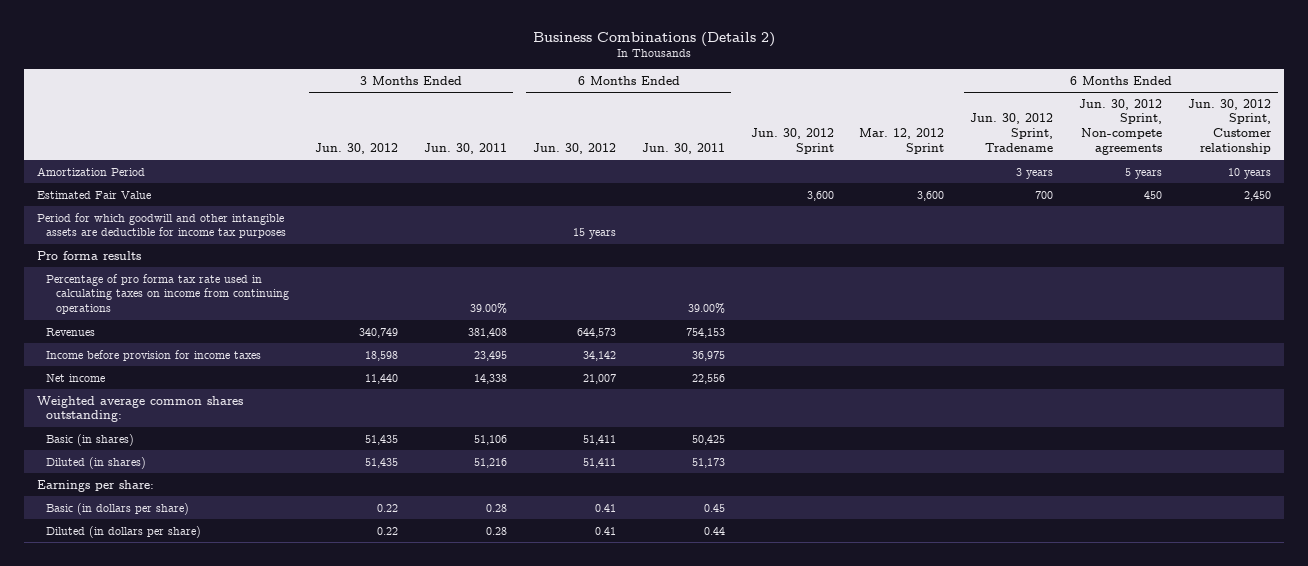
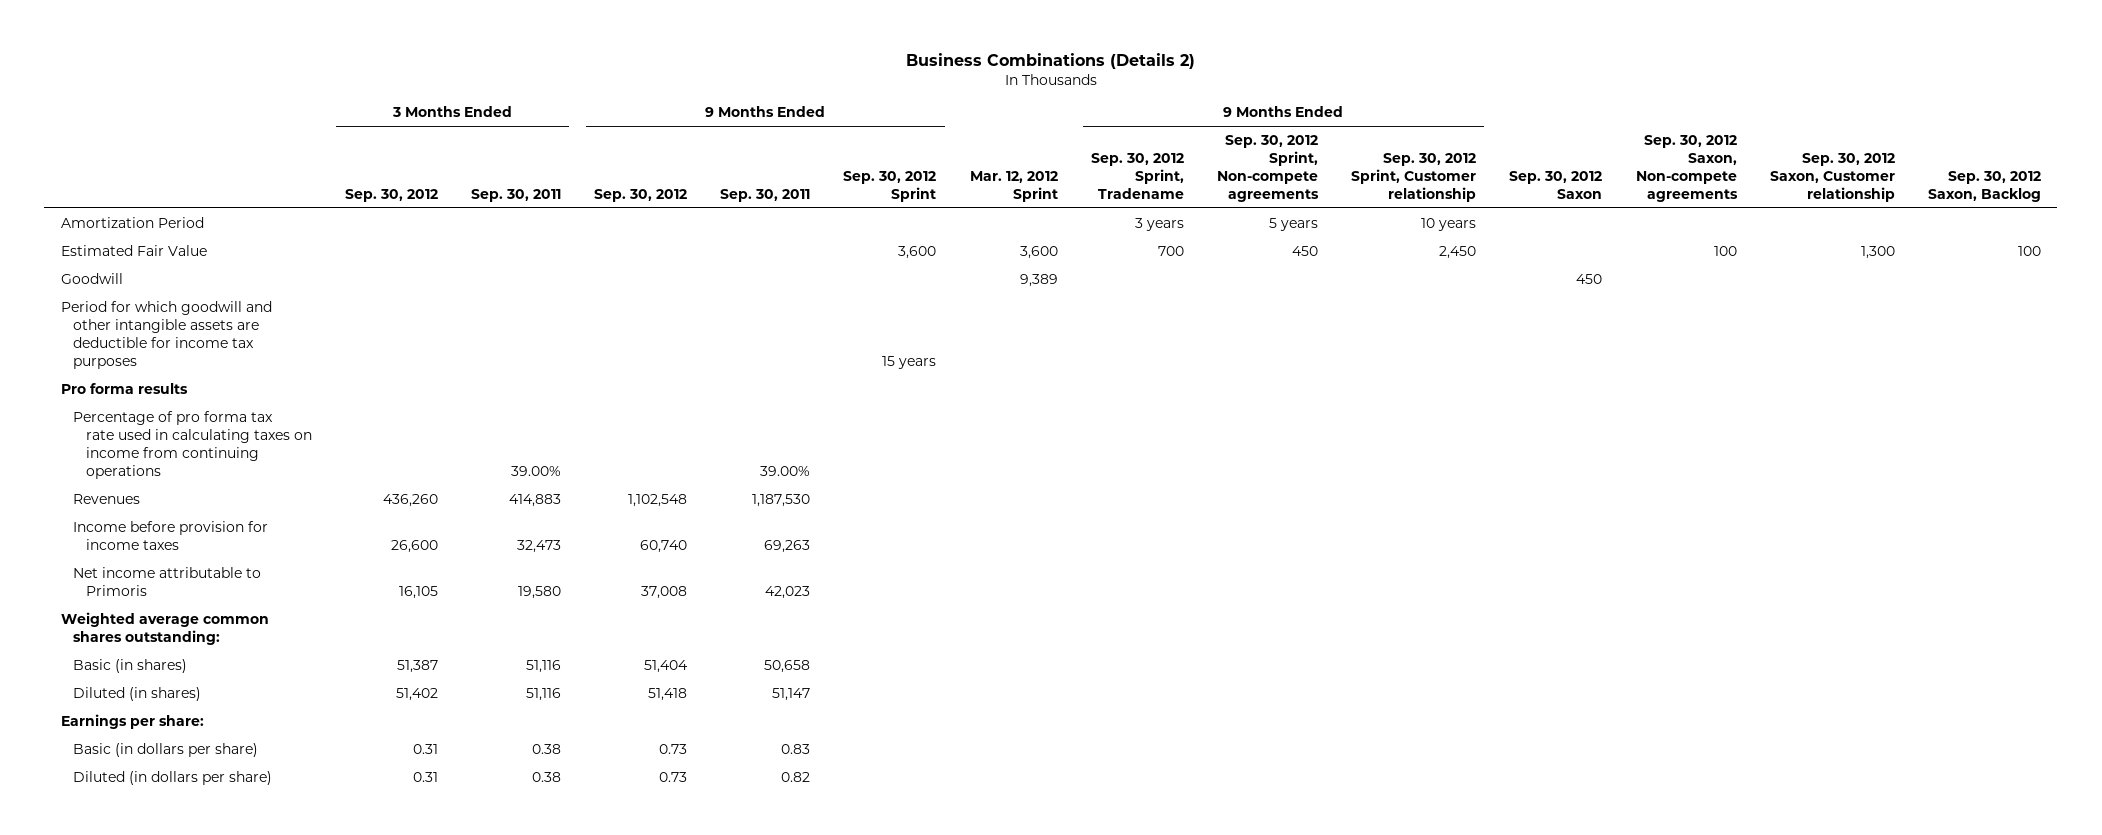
- | 3 Months Ended Jun. 30, 2012 | 3 Months Ended Jun. 30, 2011 | 6 Months Ended Jun. 30, 2012 | 6 Months Ended Jun. 30, 2011 | Jun. 30, 2012 Sprint | Mar. 12, 2012 Sprint | 6 Months Ended Jun. 30, 2012 Sprint, Tradename | 6 Months Ended Jun. 30, 2012 Sprint, Non-compete agreements | 6 Months Ended Jun. 30, 2012 Sprint, Customer relationship
+ | 3 Months Ended Sep. 30, 2012 | 3 Months Ended Sep. 30, 2011 | 9 Months Ended Sep. 30, 2012 | 9 Months Ended Sep. 30, 2011 | 9 Months Ended Sep. 30, 2012 Sprint | Mar. 12, 2012 Sprint | 9 Months Ended Sep. 30, 2012 Sprint, Tradename | 9 Months Ended Sep. 30, 2012 Sprint, Non-compete agreements | 9 Months Ended Sep. 30, 2012 Sprint, Customer relationship | Sep. 30, 2012 Saxon | Sep. 30, 2012 Saxon, Non-compete agreements | Sep. 30, 2012 Saxon, Customer relationship | Sep. 30, 2012 Saxon, Backlog
+ Goodwill | | | | | | 9,389 | | | | 450 | | |
- Net income | 11,440 | 14,338 | 21,007 | 22,556 | | | | |
+ Net income attributable to Primoris | 16,105 | 19,580 | 37,008 | 42,023 | | | | | | | | |

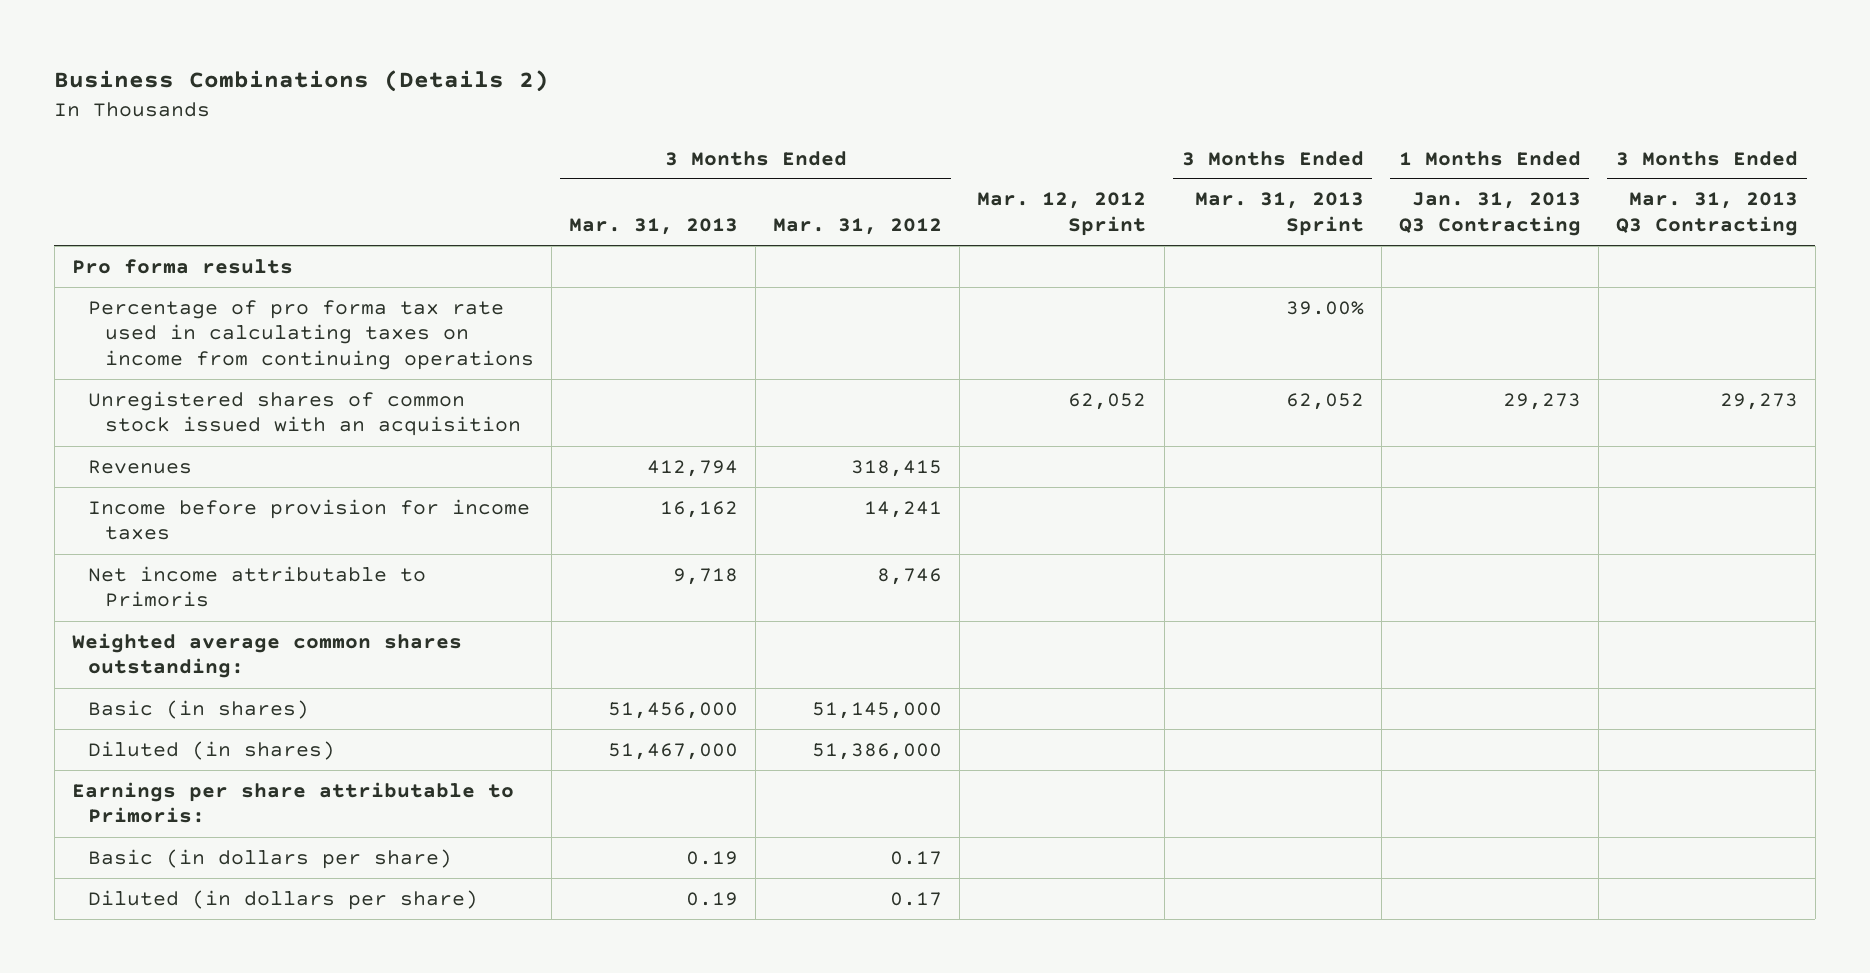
- | 3 Months Ended Sep. 30, 2012 | 3 Months Ended Sep. 30, 2011 | 9 Months Ended Sep. 30, 2012 | 9 Months Ended Sep. 30, 2011 | 9 Months Ended Sep. 30, 2012 Sprint | Mar. 12, 2012 Sprint | 9 Months Ended Sep. 30, 2012 Sprint, Tradename | 9 Months Ended Sep. 30, 2012 Sprint, Non-compete agreements | 9 Months Ended Sep. 30, 2012 Sprint, Customer relationship | Sep. 30, 2012 Saxon | Sep. 30, 2012 Saxon, Non-compete agreements | Sep. 30, 2012 Saxon, Customer relationship | Sep. 30, 2012 Saxon, Backlog
+ | 3 Months Ended Mar. 31, 2013 | 3 Months Ended Mar. 31, 2012 | Mar. 12, 2012 Sprint | 3 Months Ended Mar. 31, 2013 Sprint | 1 Months Ended Jan. 31, 2013 Q3 Contracting | 3 Months Ended Mar. 31, 2013 Q3 Contracting
- Amortization Period | | | | | | | 3 years | 5 years | 10 years | | | |
- Estimated Fair Value | | | | | 3,600 | 3,600 | 700 | 450 | 2,450 | | 100 | 1,300 | 100
- Goodwill | | | | | | 9,389 | | | | 450 | | |
- Period for which goodwill and other intangible assets are deductible for income tax purposes | | | | | 15 years | | | | | | | |
+ Unregistered shares of common stock issued with an acquisition | | | 62,052 | 62,052 | 29,273 | 29,273
- Earnings per share:
+ Earnings per share attributable to Primoris:

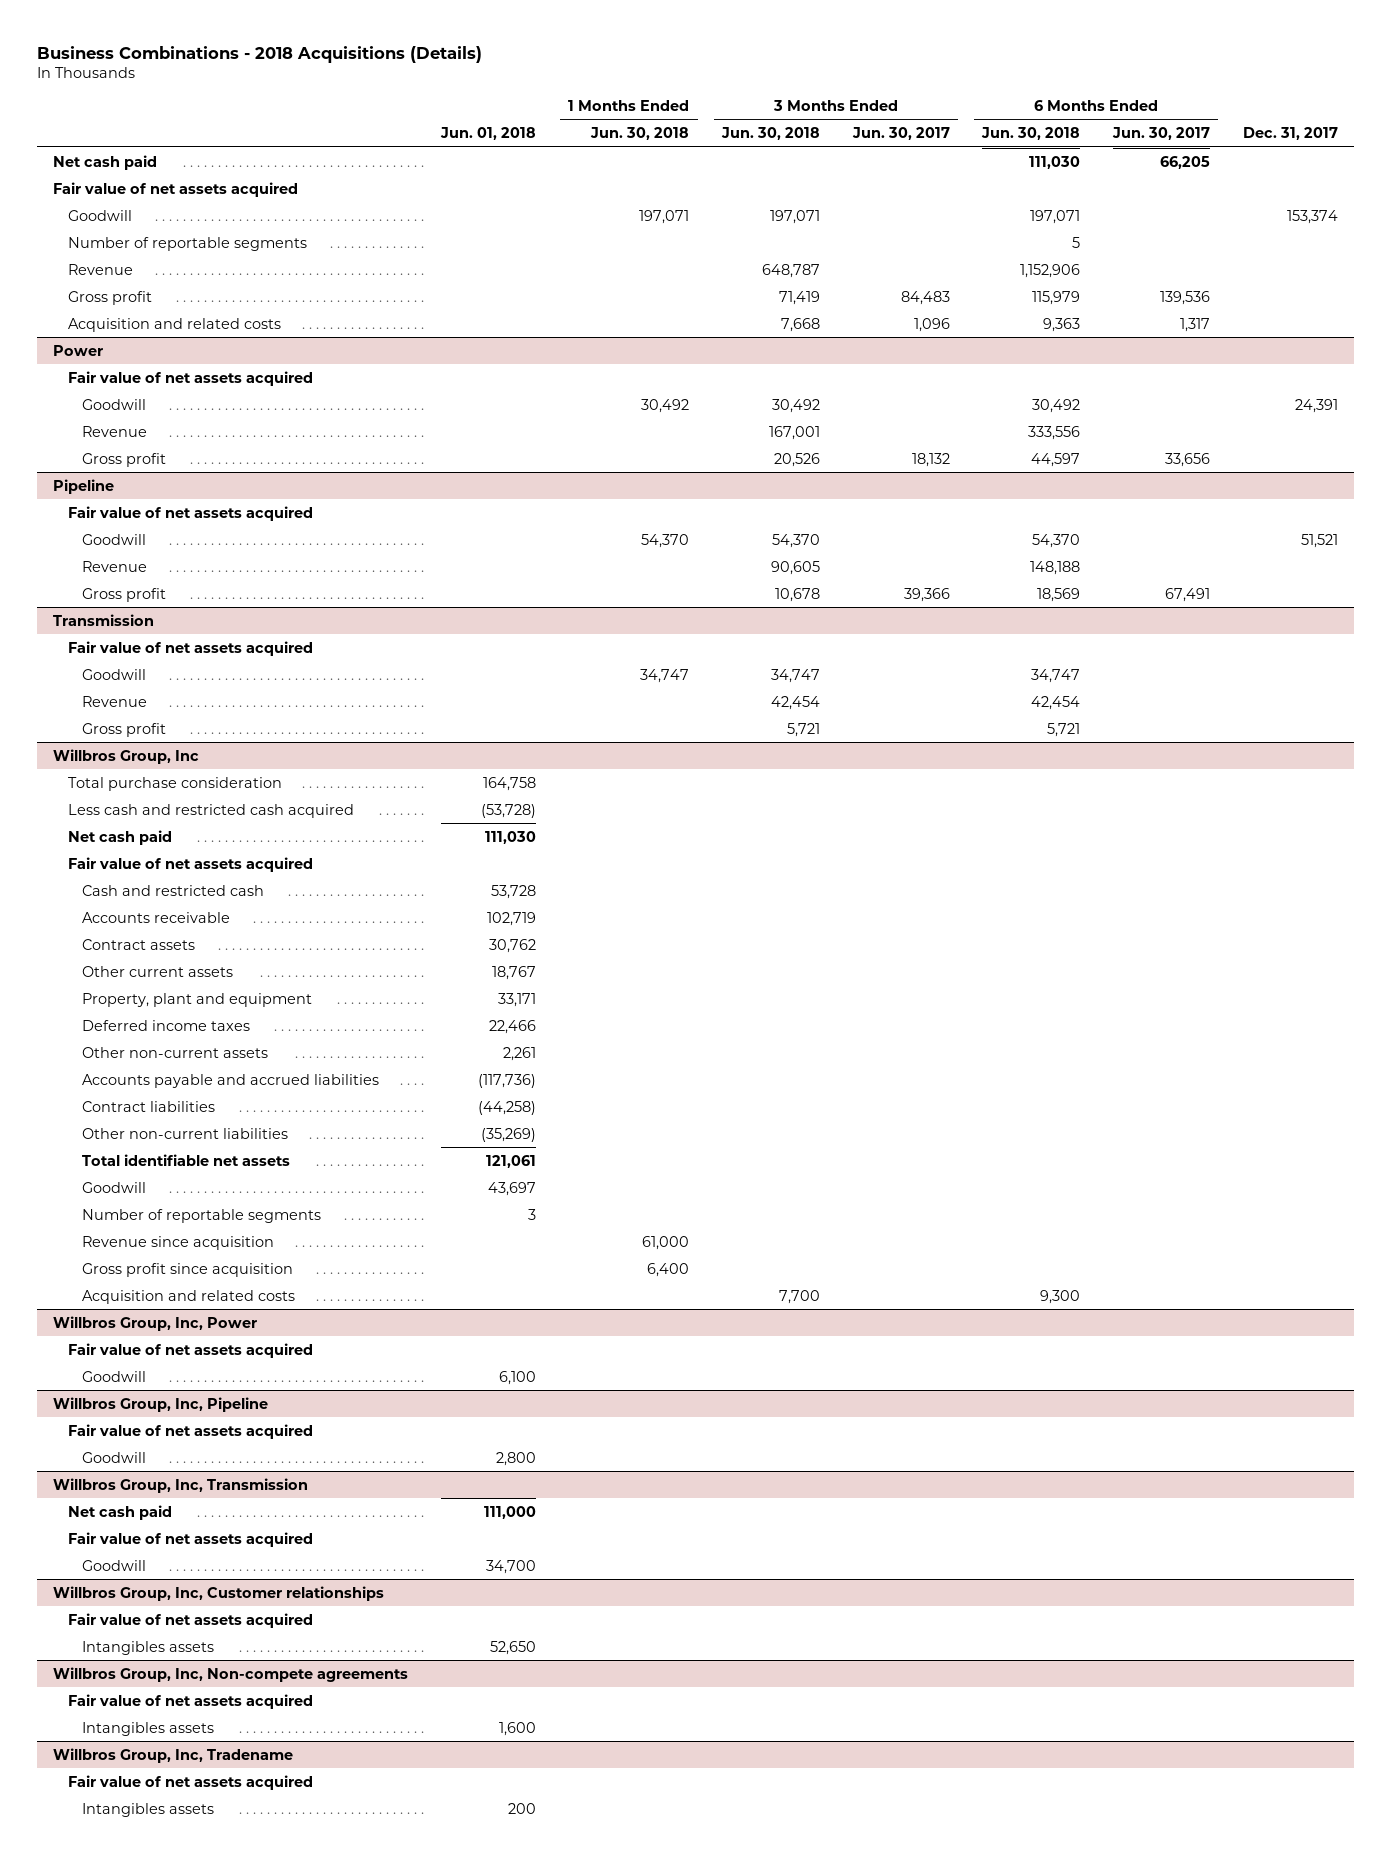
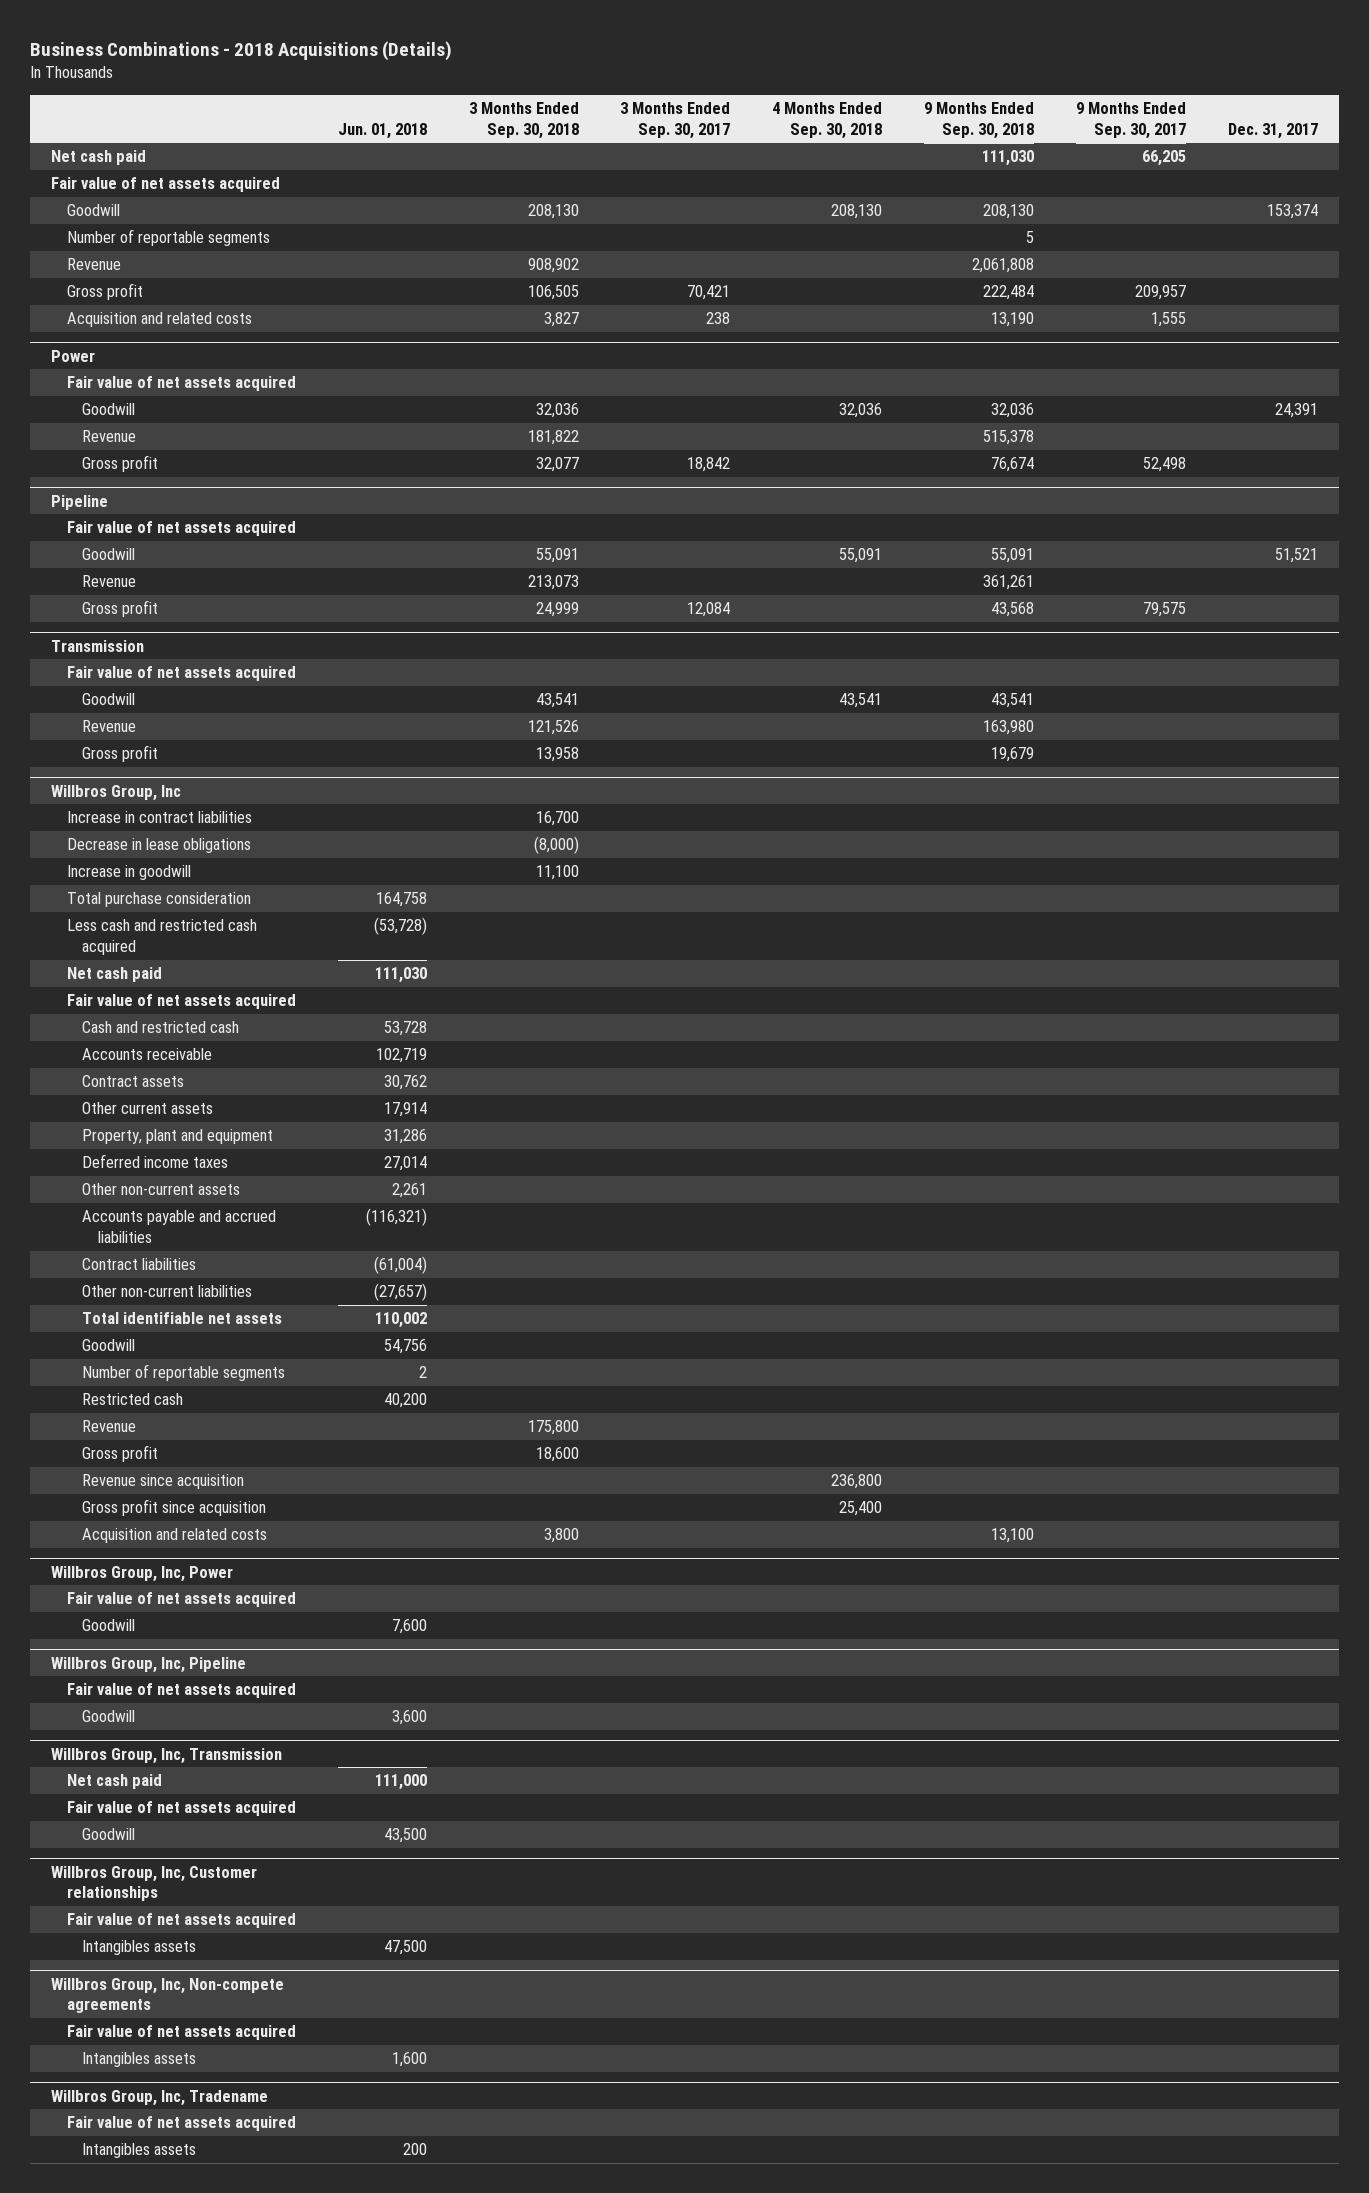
- | Jun. 01, 2018 | 1 Months Ended Jun. 30, 2018 | 3 Months Ended Jun. 30, 2018 | 3 Months Ended Jun. 30, 2017 | 6 Months Ended Jun. 30, 2018 | 6 Months Ended Jun. 30, 2017 | Dec. 31, 2017
+ | Jun. 01, 2018 | 3 Months Ended Sep. 30, 2018 | 3 Months Ended Sep. 30, 2017 | 4 Months Ended Sep. 30, 2018 | 9 Months Ended Sep. 30, 2018 | 9 Months Ended Sep. 30, 2017 | Dec. 31, 2017
@ Willbros Group, Inc
+ Increase in contract liabilities | | 16,700 | | | | |
+ Decrease in lease obligations | | (8,000) | | | | |
+ Increase in goodwill | | 11,100 | | | | |
- Other current assets | 18,767 | | | | | |
- Property, plant and equipment | 33,171 | | | | | |
- Deferred income taxes | 22,466 | | | | | |
+ Other current assets | 17,914 | | | | | |
+ Property, plant and equipment | 31,286 | | | | | |
+ Deferred income taxes | 27,014 | | | | | |
- Accounts payable and accrued liabilities | (117,736) | | | | | |
- Contract liabilities | (44,258) | | | | | |
- Other non-current liabilities | (35,269) | | | | | |
- Total identifiable net assets | 121,061 | | | | | |
- Goodwill | 43,697 | | | | | |
- Number of reportable segments | 3 | | | | | |
+ Accounts payable and accrued liabilities | (116,321) | | | | | |
+ Contract liabilities | (61,004) | | | | | |
+ Other non-current liabilities | (27,657) | | | | | |
+ Total identifiable net assets | 110,002 | | | | | |
+ Goodwill | 54,756 | | | | | |
+ Number of reportable segments | 2 | | | | | |
+ Restricted cash | 40,200 | | | | | |
+ Revenue | | 175,800 | | | | |
+ Gross profit | | 18,600 | | | | |
@ Willbros Group, Inc, Power
- Goodwill | 6,100 | | | | | |
+ Goodwill | 7,600 | | | | | |
@ Willbros Group, Inc, Pipeline
- Goodwill | 2,800 | | | | | |
+ Goodwill | 3,600 | | | | | |
@ Willbros Group, Inc, Transmission
- Goodwill | 34,700 | | | | | |
+ Goodwill | 43,500 | | | | | |
@ Willbros Group, Inc, Customer relationships
- Intangibles assets | 52,650 | | | | | |
+ Intangibles assets | 47,500 | | | | | |

